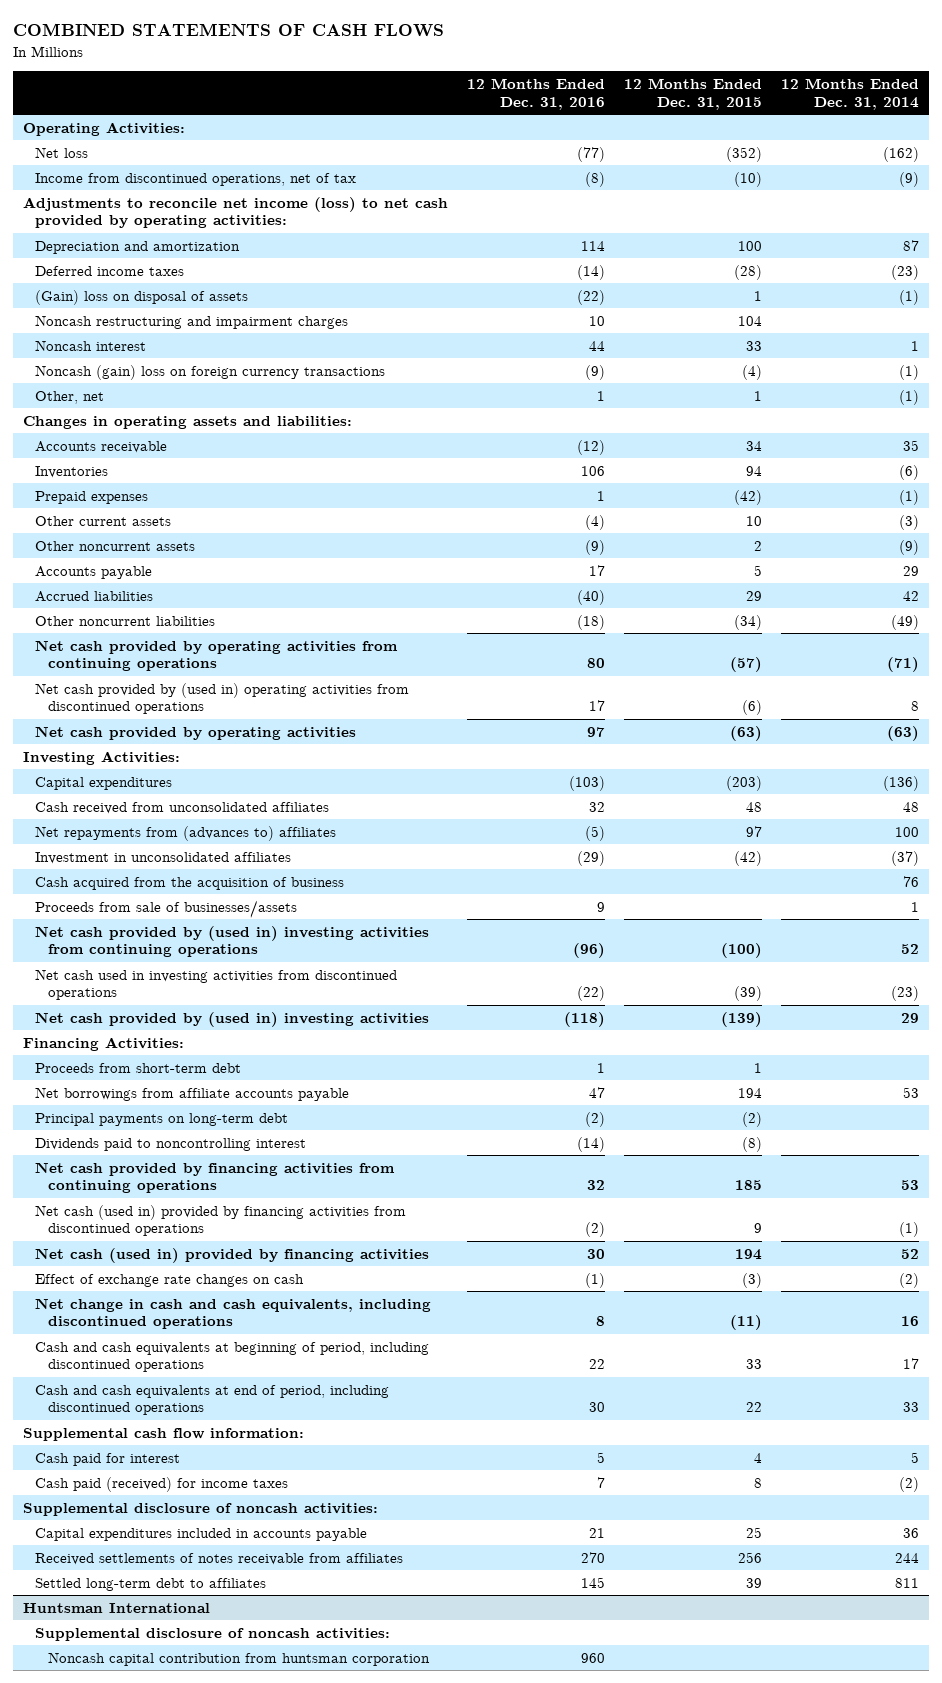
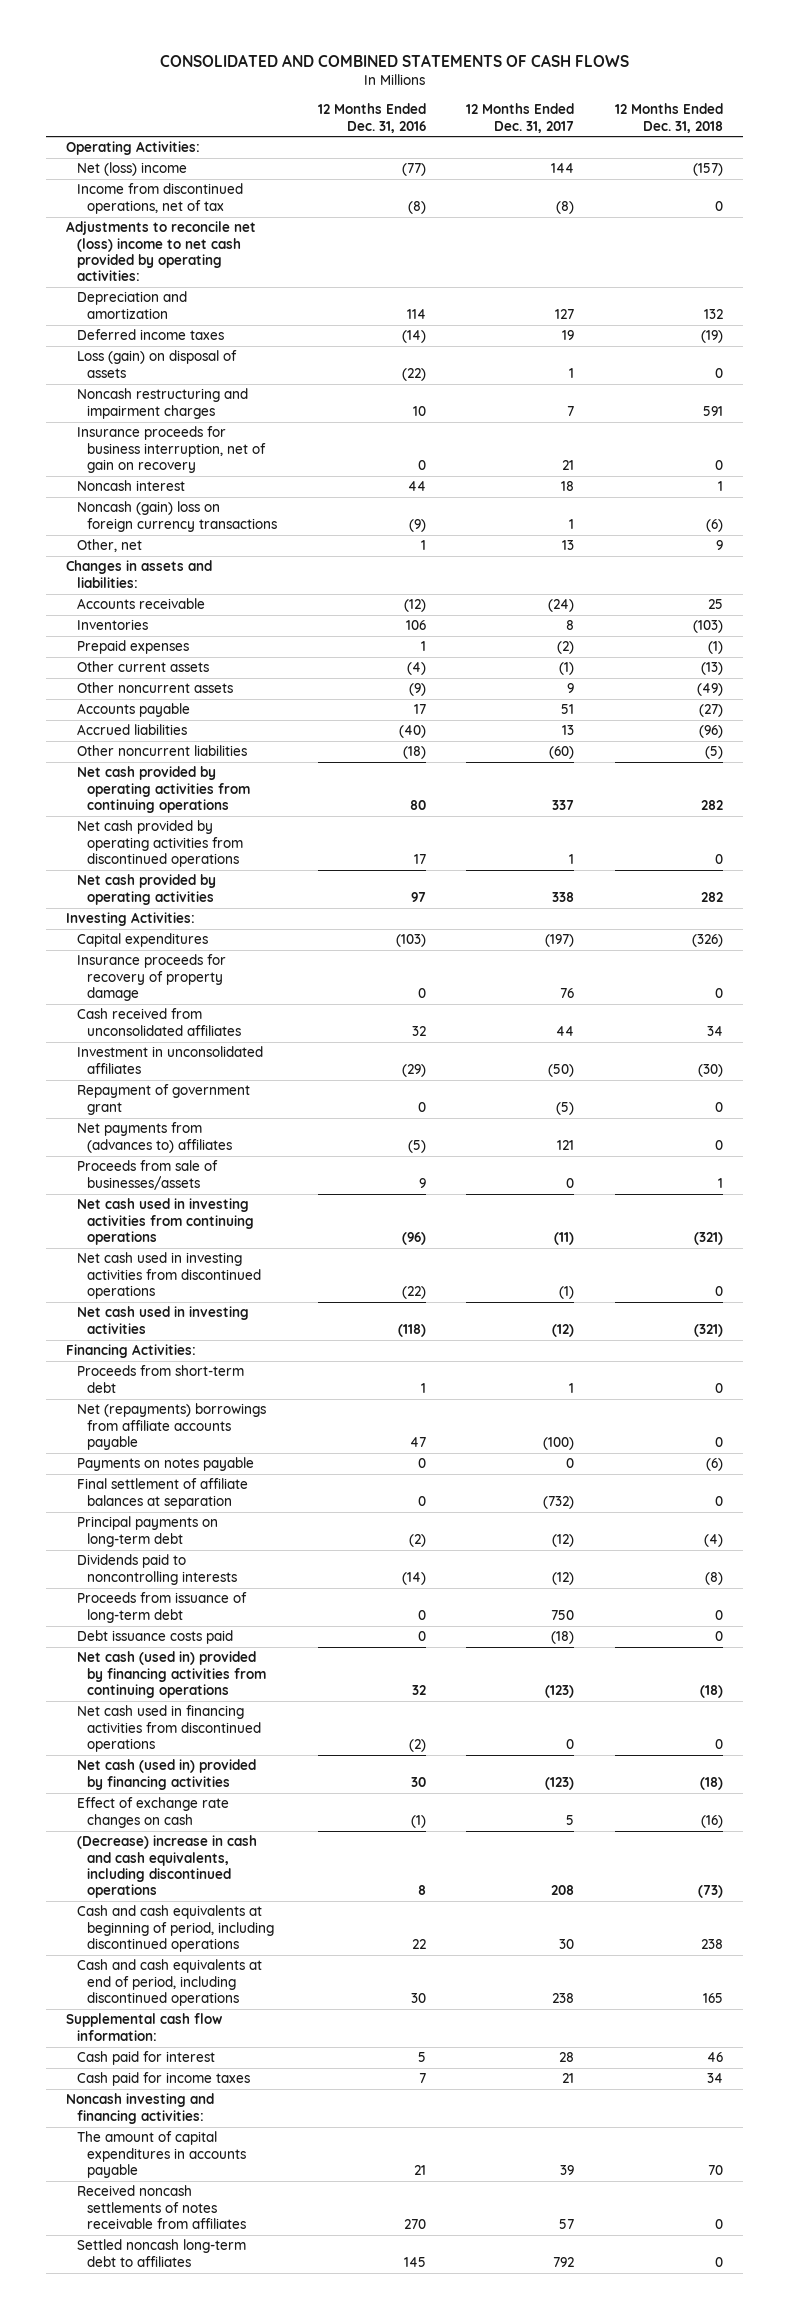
- COMBINED STATEMENTS OF CASH FLOWS
+ CONSOLIDATED AND COMBINED STATEMENTS OF CASH FLOWS
- | 12 Months Ended Dec. 31, 2016 | 12 Months Ended Dec. 31, 2015 | 12 Months Ended Dec. 31, 2014
+ | 12 Months Ended Dec. 31, 2016 | 12 Months Ended Dec. 31, 2017 | 12 Months Ended Dec. 31, 2018
- Net loss | (77) | (352) | (162)
+ Net (loss) income | (77) | 144 | (157)
- Adjustments to reconcile net income (loss) to net cash provided by operating activities:
+ Adjustments to reconcile net (loss) income to net cash provided by operating activities:
- (Gain) loss on disposal of assets | (22) | 1 | (1)
+ Loss (gain) on disposal of assets | (22) | 1 | 0
+ Insurance proceeds for business interruption, net of gain on recovery | 0 | 21 | 0
- Changes in operating assets and liabilities:
+ Changes in assets and liabilities:
- Net cash provided by (used in) operating activities from discontinued operations | 17 | (6) | 8
+ Net cash provided by operating activities from discontinued operations | 17 | 1 | 0
+ Insurance proceeds for recovery of property damage | 0 | 76 | 0
- Net repayments from (advances to) affiliates | (5) | 97 | 100
- Cash acquired from the acquisition of business | | | 76
+ Repayment of government grant | 0 | (5) | 0
+ Net payments from (advances to) affiliates | (5) | 121 | 0
- Net cash provided by (used in) investing activities from continuing operations | (96) | (100) | 52
+ Net cash used in investing activities from continuing operations | (96) | (11) | (321)
- Net cash provided by (used in) investing activities | (118) | (139) | 29
+ Net cash used in investing activities | (118) | (12) | (321)
- Net borrowings from affiliate accounts payable | 47 | 194 | 53
+ Net (repayments) borrowings from affiliate accounts payable | 47 | (100) | 0
+ Payments on notes payable | 0 | 0 | (6)
+ Final settlement of affiliate balances at separation | 0 | (732) | 0
- Dividends paid to noncontrolling interest | (14) | (8) |
- Net cash provided by financing activities from continuing operations | 32 | 185 | 53
- Net cash (used in) provided by financing activities from discontinued operations | (2) | 9 | (1)
+ Dividends paid to noncontrolling interests | (14) | (12) | (8)
+ Proceeds from issuance of long-term debt | 0 | 750 | 0
+ Debt issuance costs paid | 0 | (18) | 0
+ Net cash (used in) provided by financing activities from continuing operations | 32 | (123) | (18)
+ Net cash used in financing activities from discontinued operations | (2) | 0 | 0
- Net change in cash and cash equivalents, including discontinued operations | 8 | (11) | 16
+ (Decrease) increase in cash and cash equivalents, including discontinued operations | 8 | 208 | (73)
- Cash paid (received) for income taxes | 7 | 8 | (2)
- Supplemental disclosure of noncash activities:
- Capital expenditures included in accounts payable | 21 | 25 | 36
- Received settlements of notes receivable from affiliates | 270 | 256 | 244
- Settled long-term debt to affiliates | 145 | 39 | 811
- Huntsman International
- Supplemental disclosure of noncash activities:
- Noncash capital contribution from huntsman corporation | 960 | |
+ Cash paid for income taxes | 7 | 21 | 34
+ Noncash investing and financing activities:
+ The amount of capital expenditures in accounts payable | 21 | 39 | 70
+ Received noncash settlements of notes receivable from affiliates | 270 | 57 | 0
+ Settled noncash long-term debt to affiliates | 145 | 792 | 0

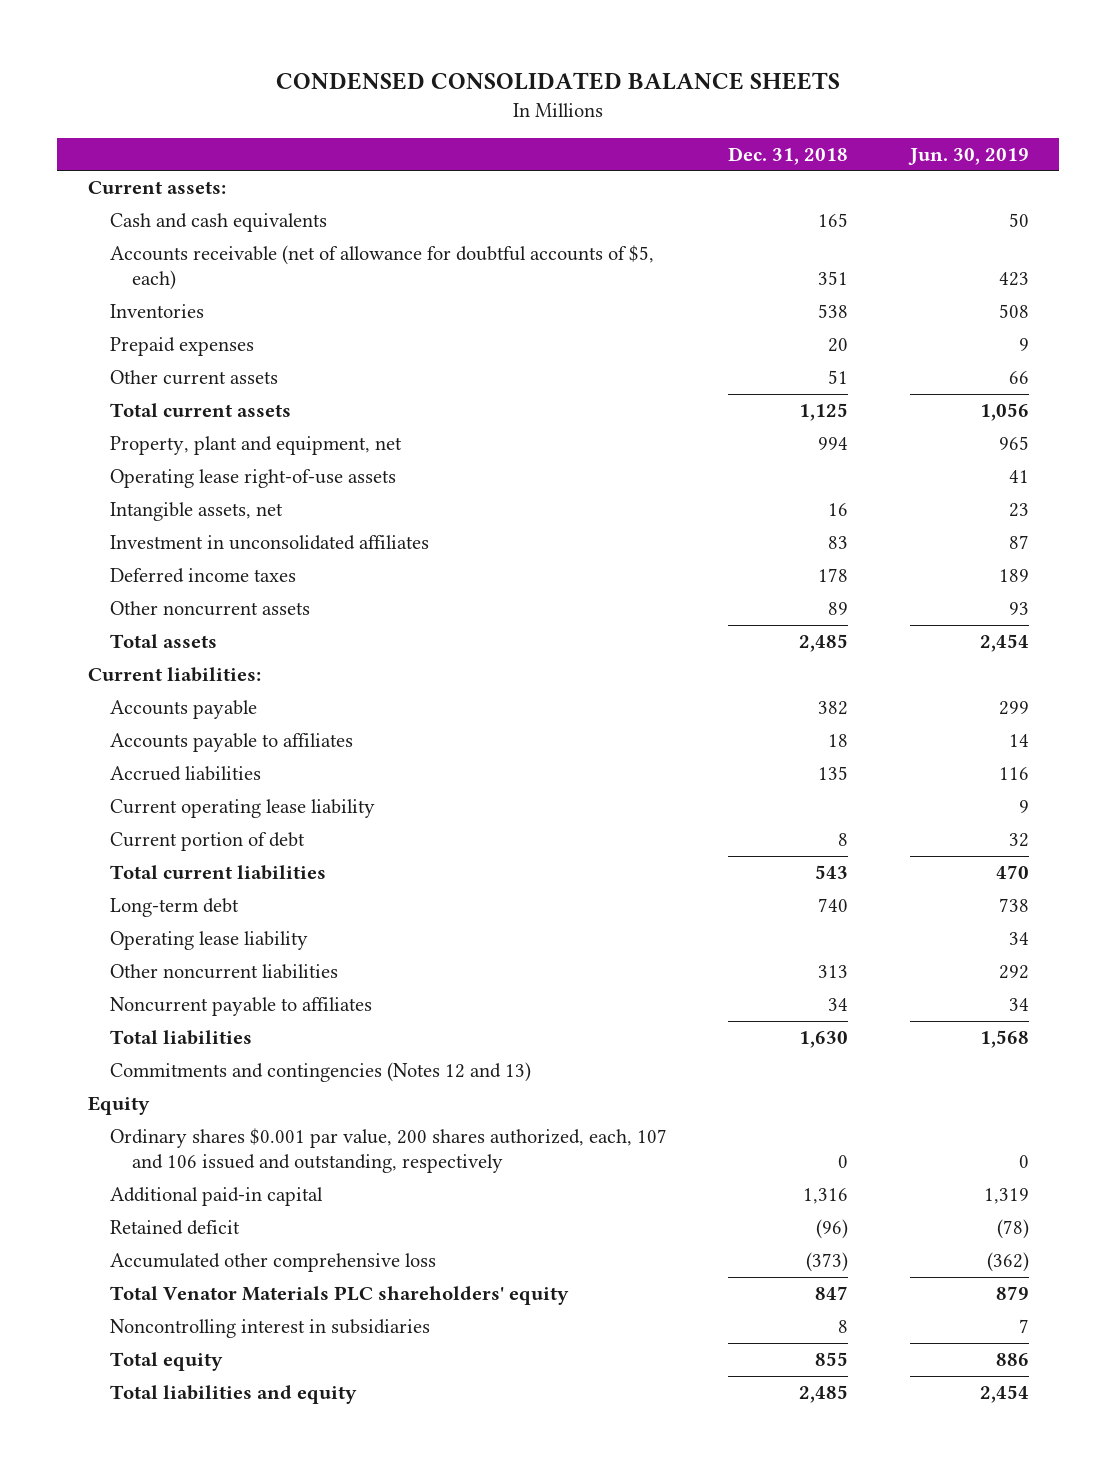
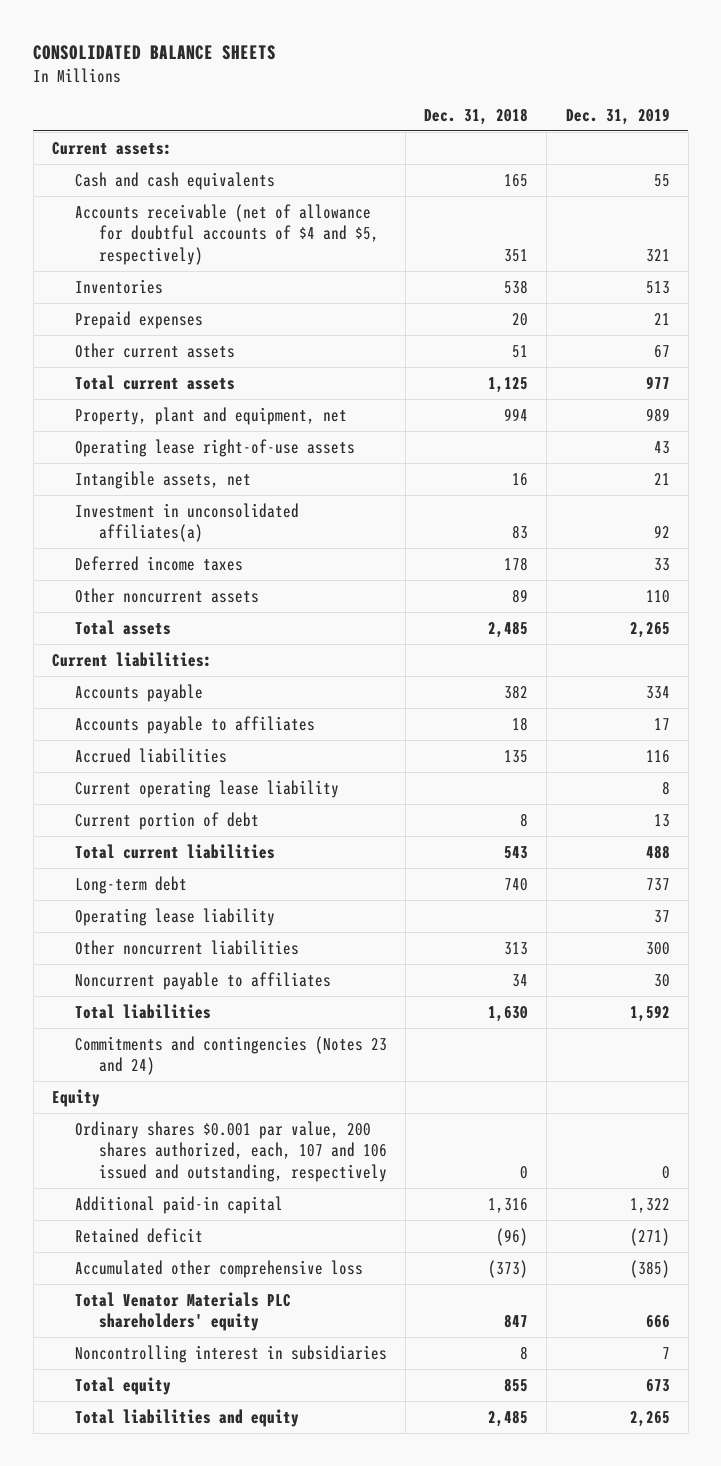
- CONDENSED CONSOLIDATED BALANCE SHEETS
+ CONSOLIDATED BALANCE SHEETS
- | Dec. 31, 2018 | Jun. 30, 2019
+ | Dec. 31, 2018 | Dec. 31, 2019
- Accounts receivable (net of allowance for doubtful accounts of $5, each) | 351 | 423
+ Accounts receivable (net of allowance for doubtful accounts of $4 and $5, respectively) | 351 | 321
- Investment in unconsolidated affiliates | 83 | 87
+ Investment in unconsolidated affiliates(a) | 83 | 92
- Commitments and contingencies (Notes 12 and 13)
+ Commitments and contingencies (Notes 23 and 24)

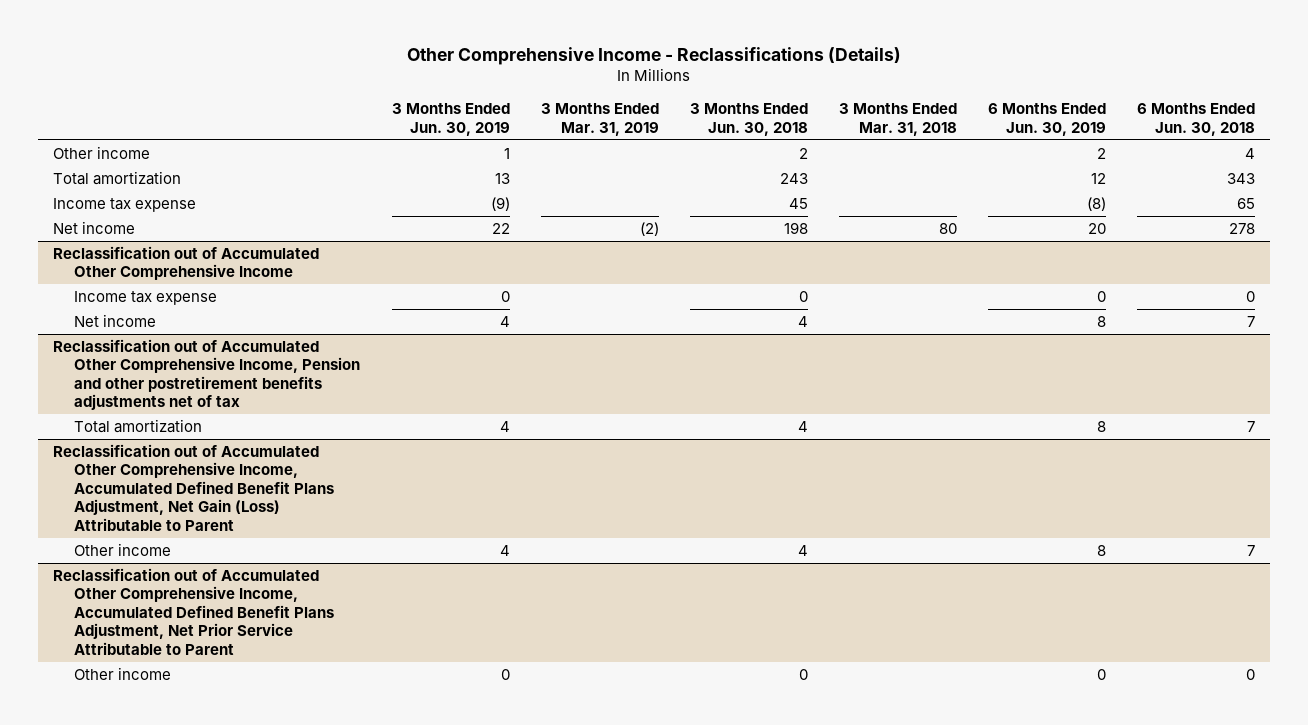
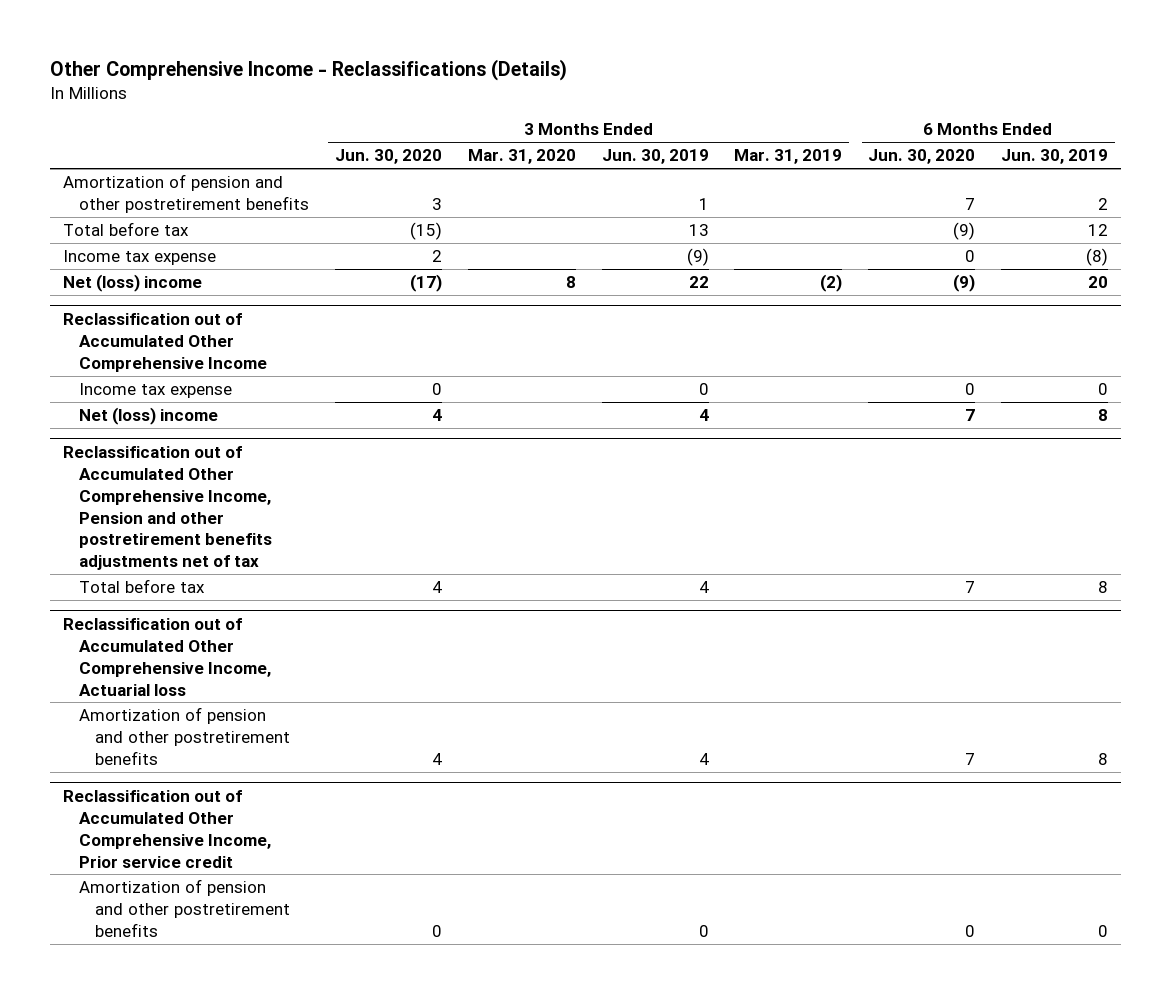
- | 3 Months Ended Jun. 30, 2019 | 3 Months Ended Mar. 31, 2019 | 3 Months Ended Jun. 30, 2018 | 3 Months Ended Mar. 31, 2018 | 6 Months Ended Jun. 30, 2019 | 6 Months Ended Jun. 30, 2018
+ | 3 Months Ended Jun. 30, 2020 | 3 Months Ended Mar. 31, 2020 | 3 Months Ended Jun. 30, 2019 | 3 Months Ended Mar. 31, 2019 | 6 Months Ended Jun. 30, 2020 | 6 Months Ended Jun. 30, 2019
- Other income | 1 | | 2 | | 2 | 4
- Total amortization | 13 | | 243 | | 12 | 343
+ Amortization of pension and other postretirement benefits | 3 | | 1 | | 7 | 2
+ Total before tax | (15) | | 13 | | (9) | 12
- Net income | 22 | (2) | 198 | 80 | 20 | 278
+ Net (loss) income | (17) | 8 | 22 | (2) | (9) | 20
@ Reclassification out of Accumulated Other Comprehensive Income
- Net income | 4 | | 4 | | 8 | 7
+ Net (loss) income | 4 | | 4 | | 7 | 8
@ Reclassification out of Accumulated Other Comprehensive Income, Pension and other postretirement benefits adjustments net of tax
- Total amortization | 4 | | 4 | | 8 | 7
- Reclassification out of Accumulated Other Comprehensive Income, Accumulated Defined Benefit Plans Adjustment, Net Gain (Loss) Attributable to Parent
- Other income | 4 | | 4 | | 8 | 7
- Reclassification out of Accumulated Other Comprehensive Income, Accumulated Defined Benefit Plans Adjustment, Net Prior Service Attributable to Parent
- Other income | 0 | | 0 | | 0 | 0
@ Reclassification out of Accumulated Other Comprehensive Income, Pension and other postretirement benefits adjustments net of tax
+ Total before tax | 4 | | 4 | | 7 | 8
+ Reclassification out of Accumulated Other Comprehensive Income, Actuarial loss
+ Amortization of pension and other postretirement benefits | 4 | | 4 | | 7 | 8
+ Reclassification out of Accumulated Other Comprehensive Income, Prior service credit
+ Amortization of pension and other postretirement benefits | 0 | | 0 | | 0 | 0

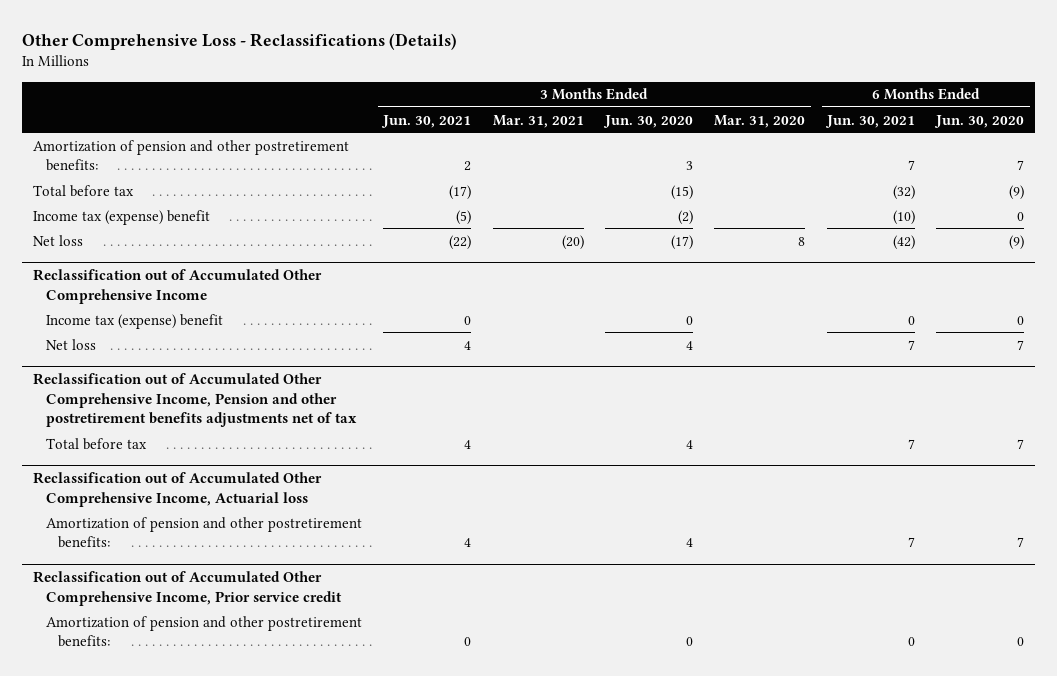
- Other Comprehensive Income - Reclassifications (Details)
+ Other Comprehensive Loss - Reclassifications (Details)
- | 3 Months Ended Jun. 30, 2020 | 3 Months Ended Mar. 31, 2020 | 3 Months Ended Jun. 30, 2019 | 3 Months Ended Mar. 31, 2019 | 6 Months Ended Jun. 30, 2020 | 6 Months Ended Jun. 30, 2019
+ | 3 Months Ended Jun. 30, 2021 | 3 Months Ended Mar. 31, 2021 | 3 Months Ended Jun. 30, 2020 | 3 Months Ended Mar. 31, 2020 | 6 Months Ended Jun. 30, 2021 | 6 Months Ended Jun. 30, 2020
- Amortization of pension and other postretirement benefits | 3 | | 1 | | 7 | 2
+ Amortization of pension and other postretirement benefits: | 2 | | 3 | | 7 | 7
- Income tax expense | 2 | | (9) | | 0 | (8)
- Net (loss) income | (17) | 8 | 22 | (2) | (9) | 20
+ Income tax (expense) benefit | (5) | | (2) | | (10) | 0
+ Net loss | (22) | (20) | (17) | 8 | (42) | (9)
@ Reclassification out of Accumulated Other Comprehensive Income
- Income tax expense | 0 | | 0 | | 0 | 0
- Net (loss) income | 4 | | 4 | | 7 | 8
+ Income tax (expense) benefit | 0 | | 0 | | 0 | 0
+ Net loss | 4 | | 4 | | 7 | 7
@ Reclassification out of Accumulated Other Comprehensive Income, Actuarial loss
- Amortization of pension and other postretirement benefits | 4 | | 4 | | 7 | 8
+ Amortization of pension and other postretirement benefits: | 4 | | 4 | | 7 | 7
@ Reclassification out of Accumulated Other Comprehensive Income, Prior service credit
- Amortization of pension and other postretirement benefits | 0 | | 0 | | 0 | 0
+ Amortization of pension and other postretirement benefits: | 0 | | 0 | | 0 | 0

